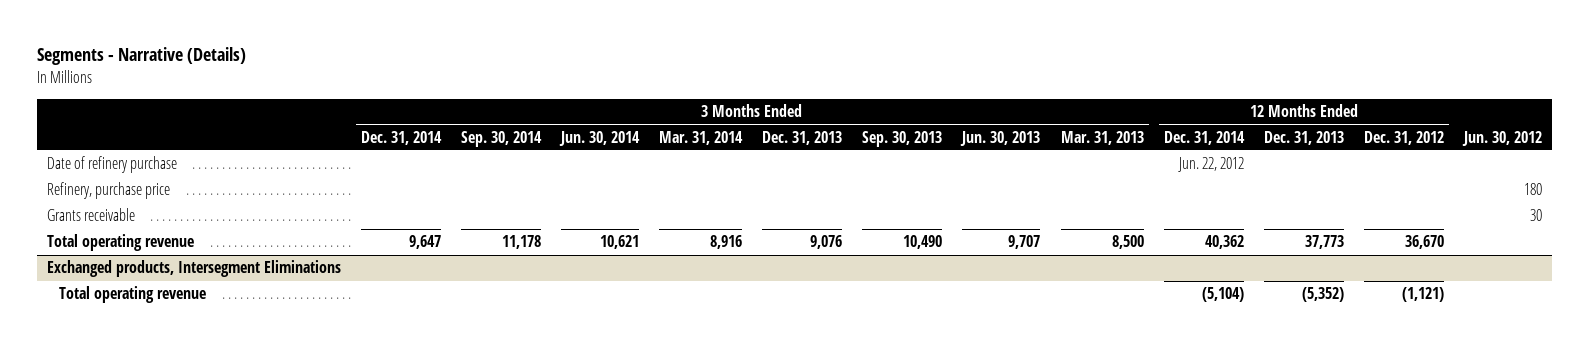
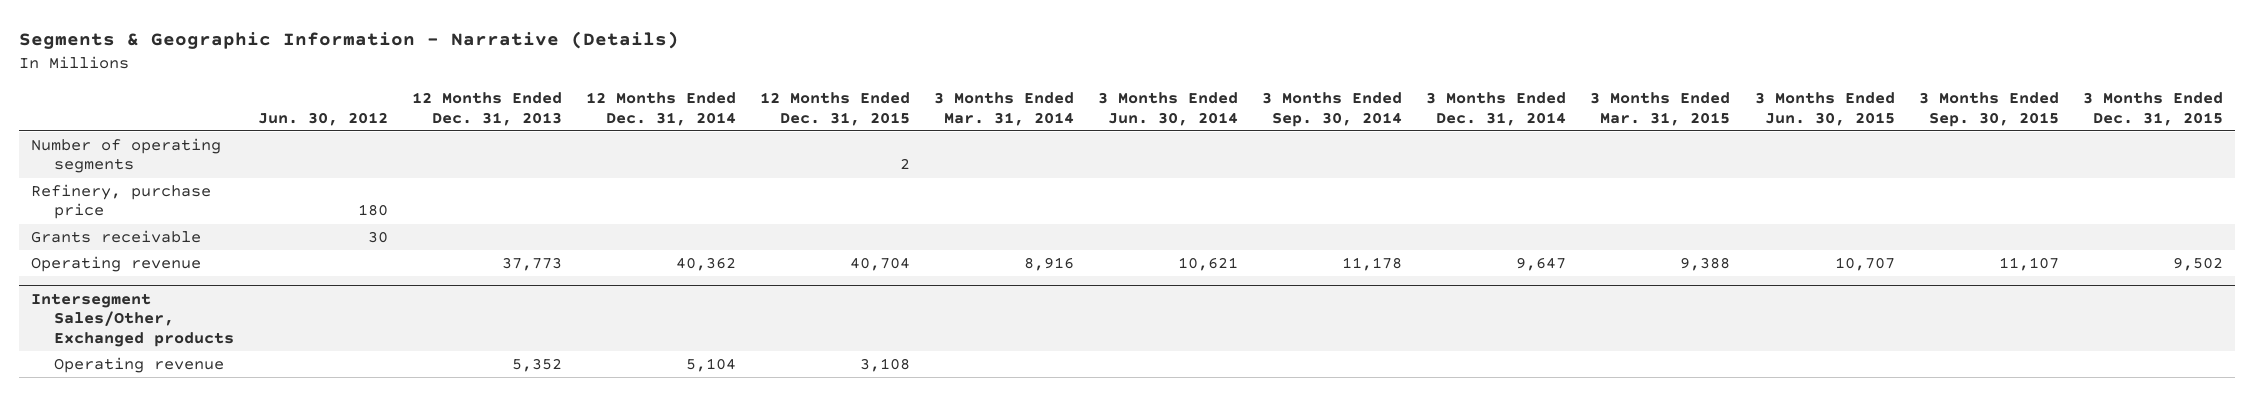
- Segments - Narrative (Details)
+ Segments & Geographic Information - Narrative (Details)
- | 3 Months Ended Dec. 31, 2014 | 3 Months Ended Sep. 30, 2014 | 3 Months Ended Jun. 30, 2014 | 3 Months Ended Mar. 31, 2014 | 3 Months Ended Dec. 31, 2013 | 3 Months Ended Sep. 30, 2013 | 3 Months Ended Jun. 30, 2013 | 3 Months Ended Mar. 31, 2013 | 12 Months Ended Dec. 31, 2014 | 12 Months Ended Dec. 31, 2013 | 12 Months Ended Dec. 31, 2012 | Jun. 30, 2012
+ | Jun. 30, 2012 | 12 Months Ended Dec. 31, 2013 | 12 Months Ended Dec. 31, 2014 | 12 Months Ended Dec. 31, 2015 | 3 Months Ended Mar. 31, 2014 | 3 Months Ended Jun. 30, 2014 | 3 Months Ended Sep. 30, 2014 | 3 Months Ended Dec. 31, 2014 | 3 Months Ended Mar. 31, 2015 | 3 Months Ended Jun. 30, 2015 | 3 Months Ended Sep. 30, 2015 | 3 Months Ended Dec. 31, 2015
- Date of refinery purchase | | | | | | | | | Jun. 22, 2012 | | |
+ Number of operating segments | | | | 2 | | | | | | | |
- Total operating revenue | 9,647 | 11,178 | 10,621 | 8,916 | 9,076 | 10,490 | 9,707 | 8,500 | 40,362 | 37,773 | 36,670 |
- Exchanged products, Intersegment Eliminations
- Total operating revenue | | | | | | | | | (5,104) | (5,352) | (1,121) |
+ Operating revenue | | 37,773 | 40,362 | 40,704 | 8,916 | 10,621 | 11,178 | 9,647 | 9,388 | 10,707 | 11,107 | 9,502
+ Intersegment Sales/Other, Exchanged products
+ Operating revenue | | 5,352 | 5,104 | 3,108 | | | | | | | |

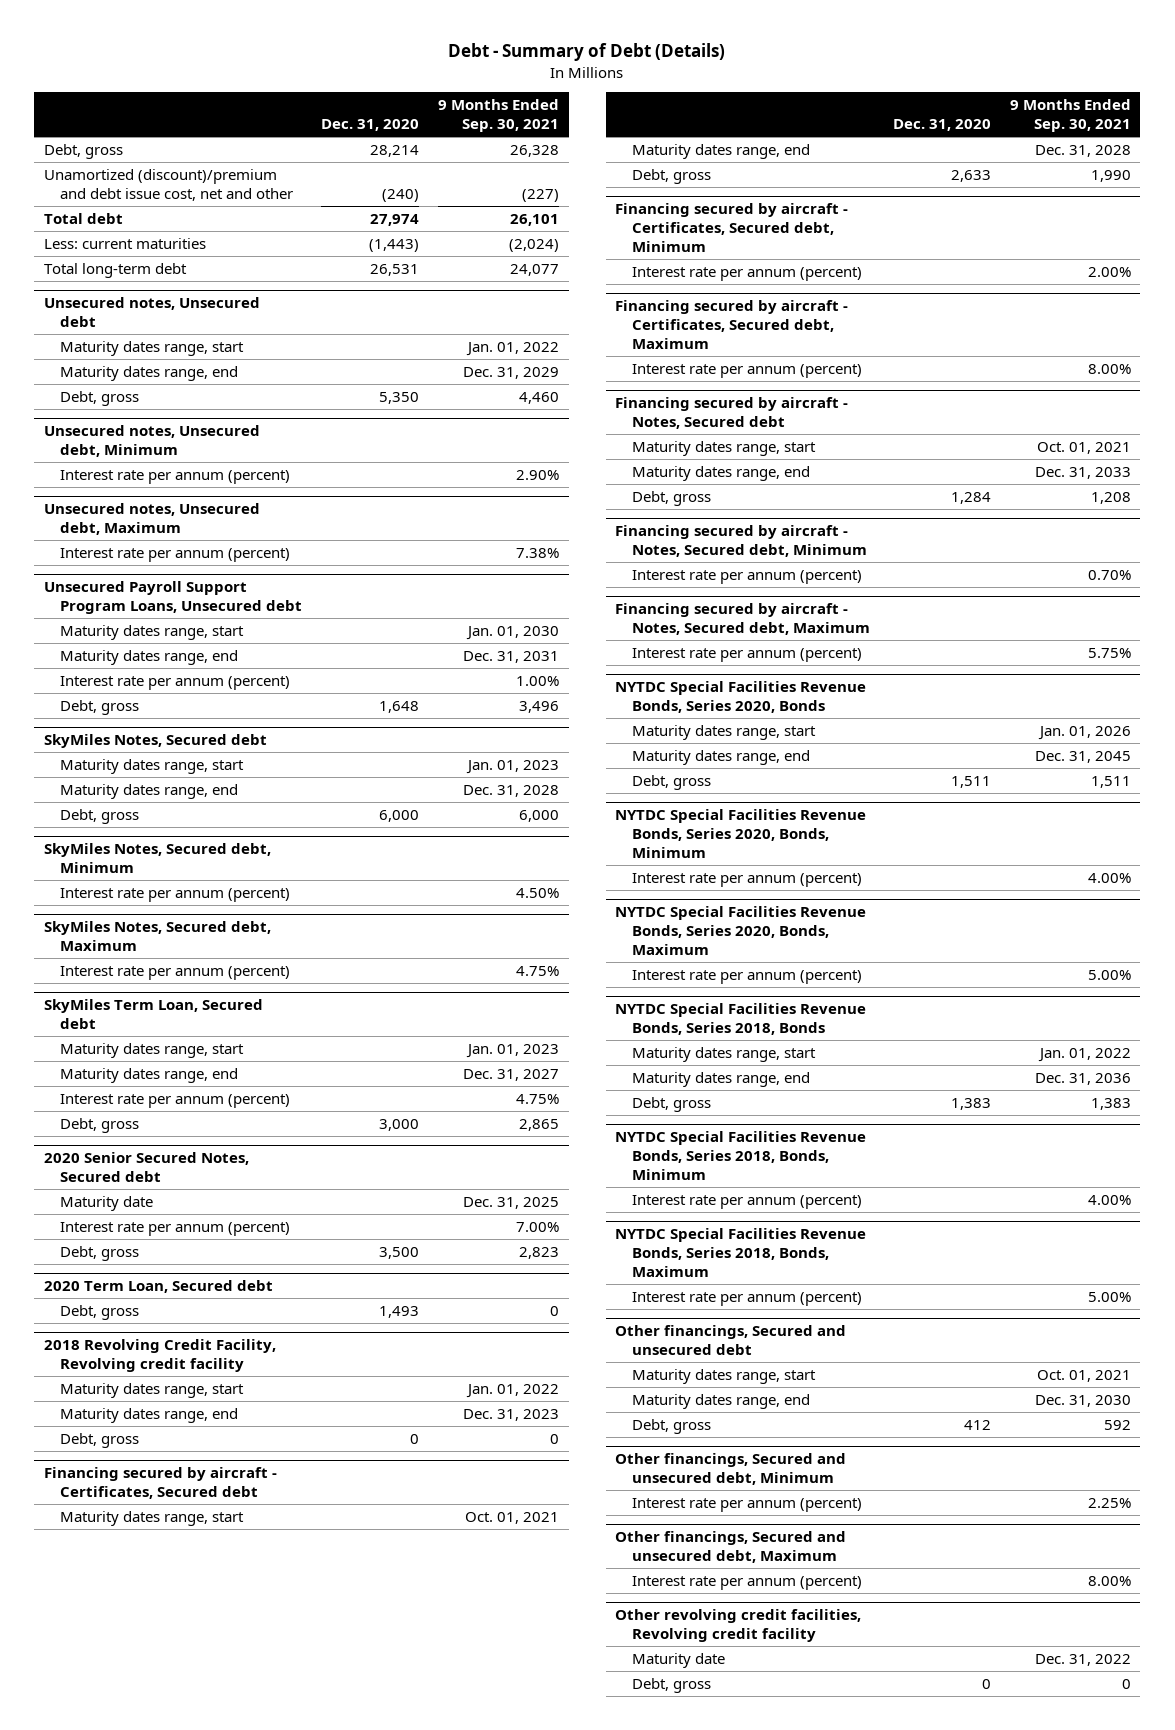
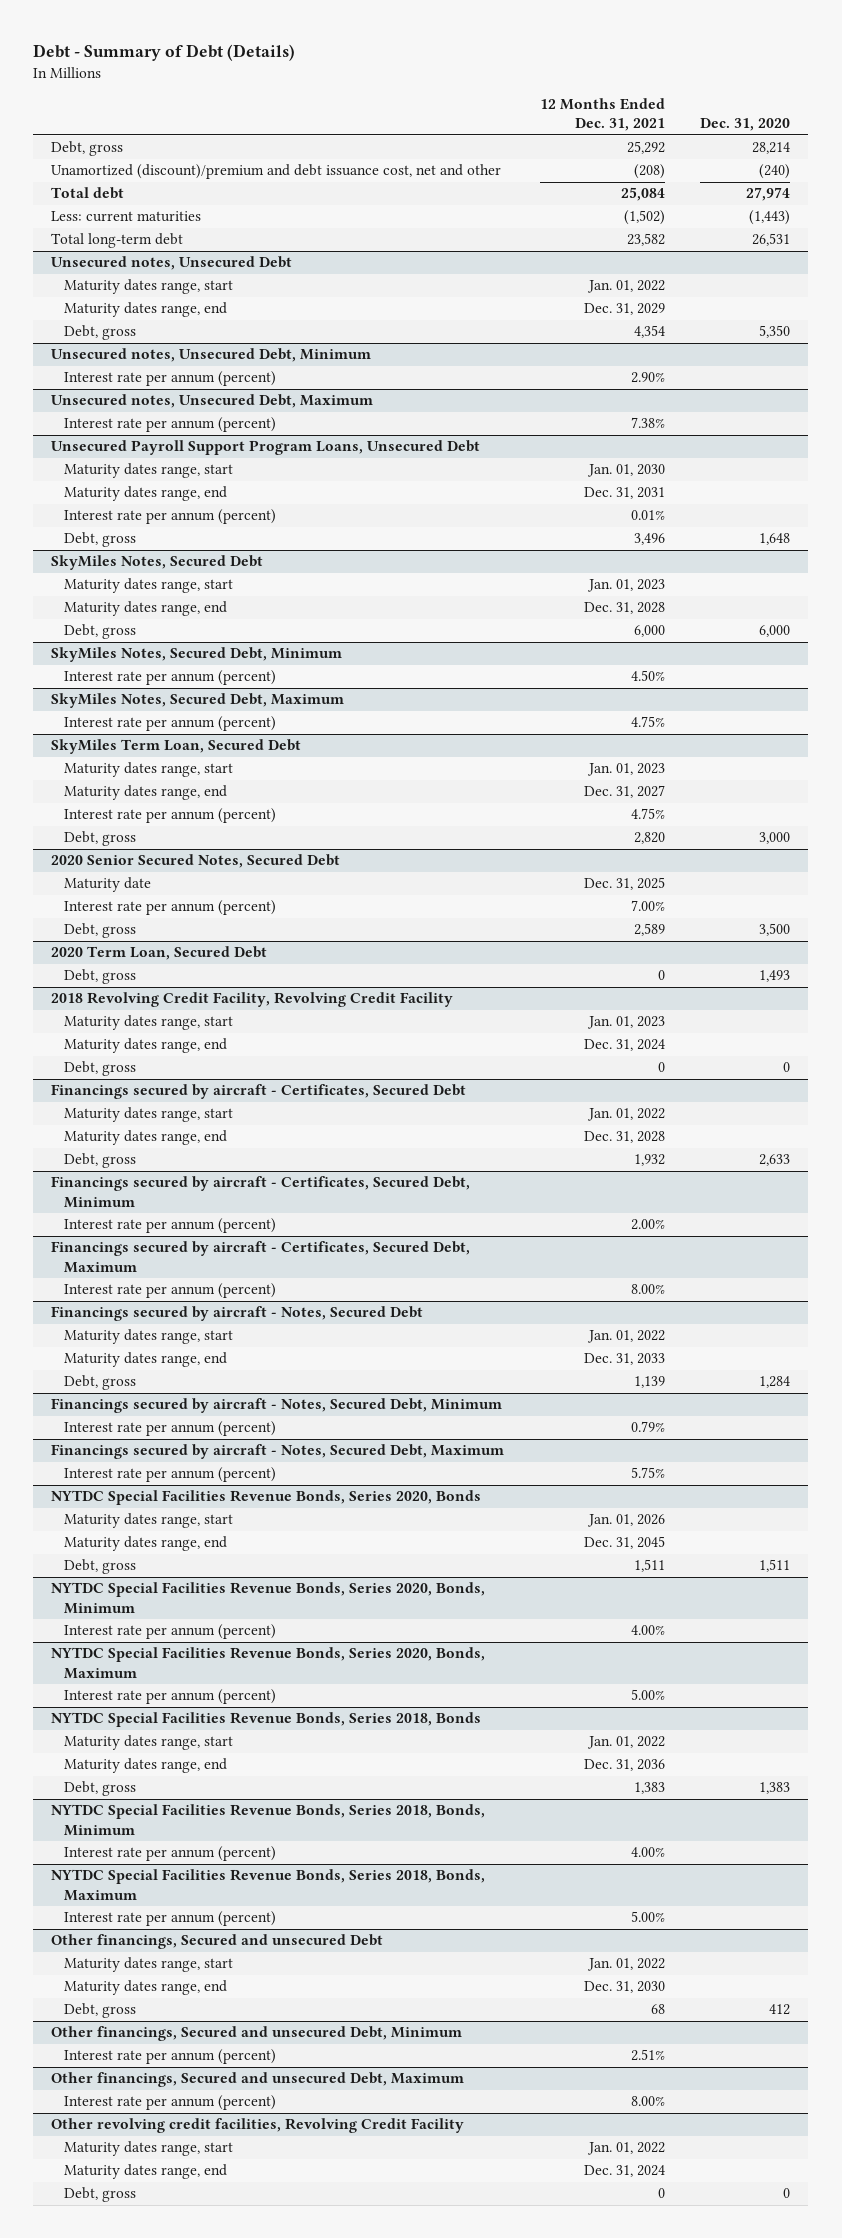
- | Dec. 31, 2020 | 9 Months Ended Sep. 30, 2021
+ | 12 Months Ended Dec. 31, 2021 | Dec. 31, 2020
- Unamortized (discount)/premium and debt issue cost, net and other | (240) | (227)
+ Unamortized (discount)/premium and debt issuance cost, net and other | (208) | (240)
- Unsecured notes, Unsecured debt
+ Unsecured notes, Unsecured Debt
- Unsecured notes, Unsecured debt, Minimum
+ Unsecured notes, Unsecured Debt, Minimum
- Unsecured notes, Unsecured debt, Maximum
+ Unsecured notes, Unsecured Debt, Maximum
- Unsecured Payroll Support Program Loans, Unsecured debt
+ Unsecured Payroll Support Program Loans, Unsecured Debt
- SkyMiles Notes, Secured debt
+ SkyMiles Notes, Secured Debt
- SkyMiles Notes, Secured debt, Minimum
+ SkyMiles Notes, Secured Debt, Minimum
- SkyMiles Notes, Secured debt, Maximum
+ SkyMiles Notes, Secured Debt, Maximum
- SkyMiles Term Loan, Secured debt
+ SkyMiles Term Loan, Secured Debt
- 2020 Senior Secured Notes, Secured debt
+ 2020 Senior Secured Notes, Secured Debt
- 2020 Term Loan, Secured debt
+ 2020 Term Loan, Secured Debt
- 2018 Revolving Credit Facility, Revolving credit facility
+ 2018 Revolving Credit Facility, Revolving Credit Facility
- Financing secured by aircraft - Certificates, Secured debt
+ Financings secured by aircraft - Certificates, Secured Debt
- Financing secured by aircraft - Certificates, Secured debt, Minimum
+ Financings secured by aircraft - Certificates, Secured Debt, Minimum
- Financing secured by aircraft - Certificates, Secured debt, Maximum
+ Financings secured by aircraft - Certificates, Secured Debt, Maximum
- Financing secured by aircraft - Notes, Secured debt
+ Financings secured by aircraft - Notes, Secured Debt
- Financing secured by aircraft - Notes, Secured debt, Minimum
+ Financings secured by aircraft - Notes, Secured Debt, Minimum
- Financing secured by aircraft - Notes, Secured debt, Maximum
+ Financings secured by aircraft - Notes, Secured Debt, Maximum
- Other financings, Secured and unsecured debt
+ Other financings, Secured and unsecured Debt
- Other financings, Secured and unsecured debt, Minimum
+ Other financings, Secured and unsecured Debt, Minimum
- Other financings, Secured and unsecured debt, Maximum
+ Other financings, Secured and unsecured Debt, Maximum
- Other revolving credit facilities, Revolving credit facility
- Maturity date | | Dec. 31, 2022
+ Other revolving credit facilities, Revolving Credit Facility
+ Maturity dates range, start | Jan. 01, 2022 |
+ Maturity dates range, end | Dec. 31, 2024 |

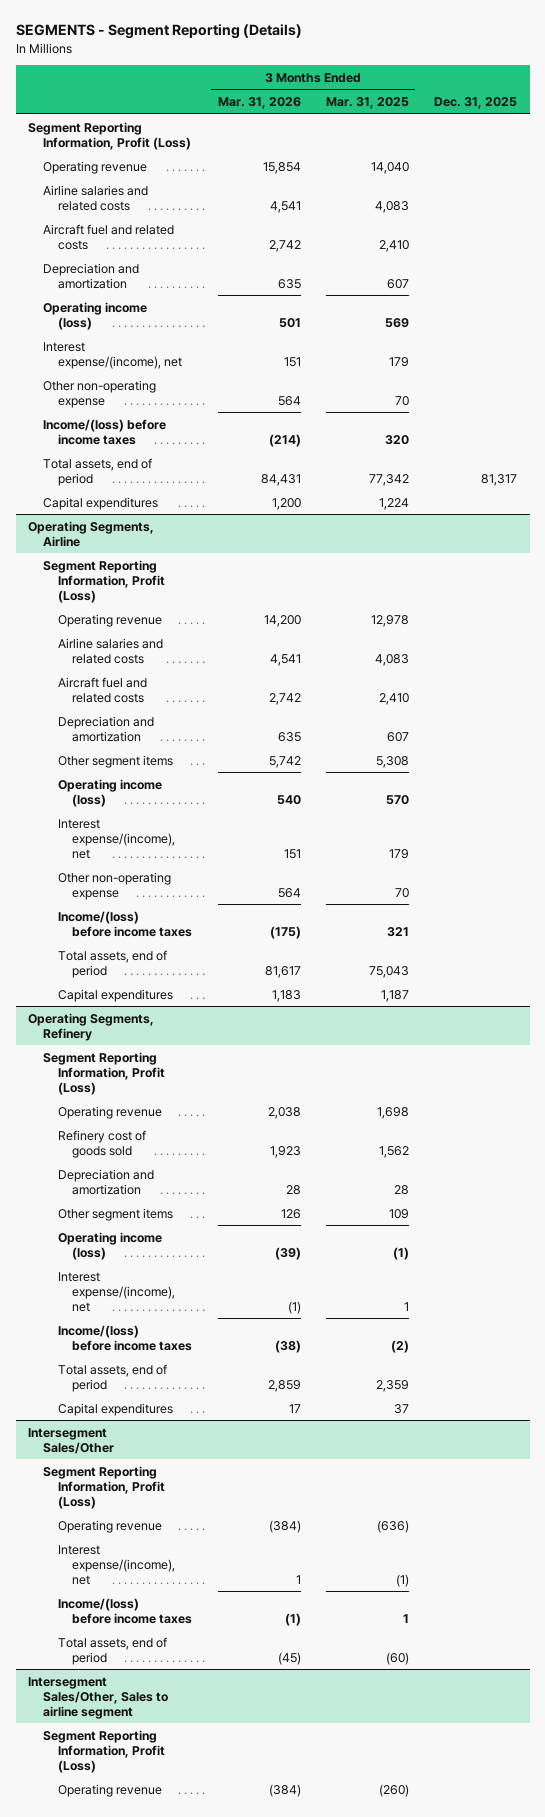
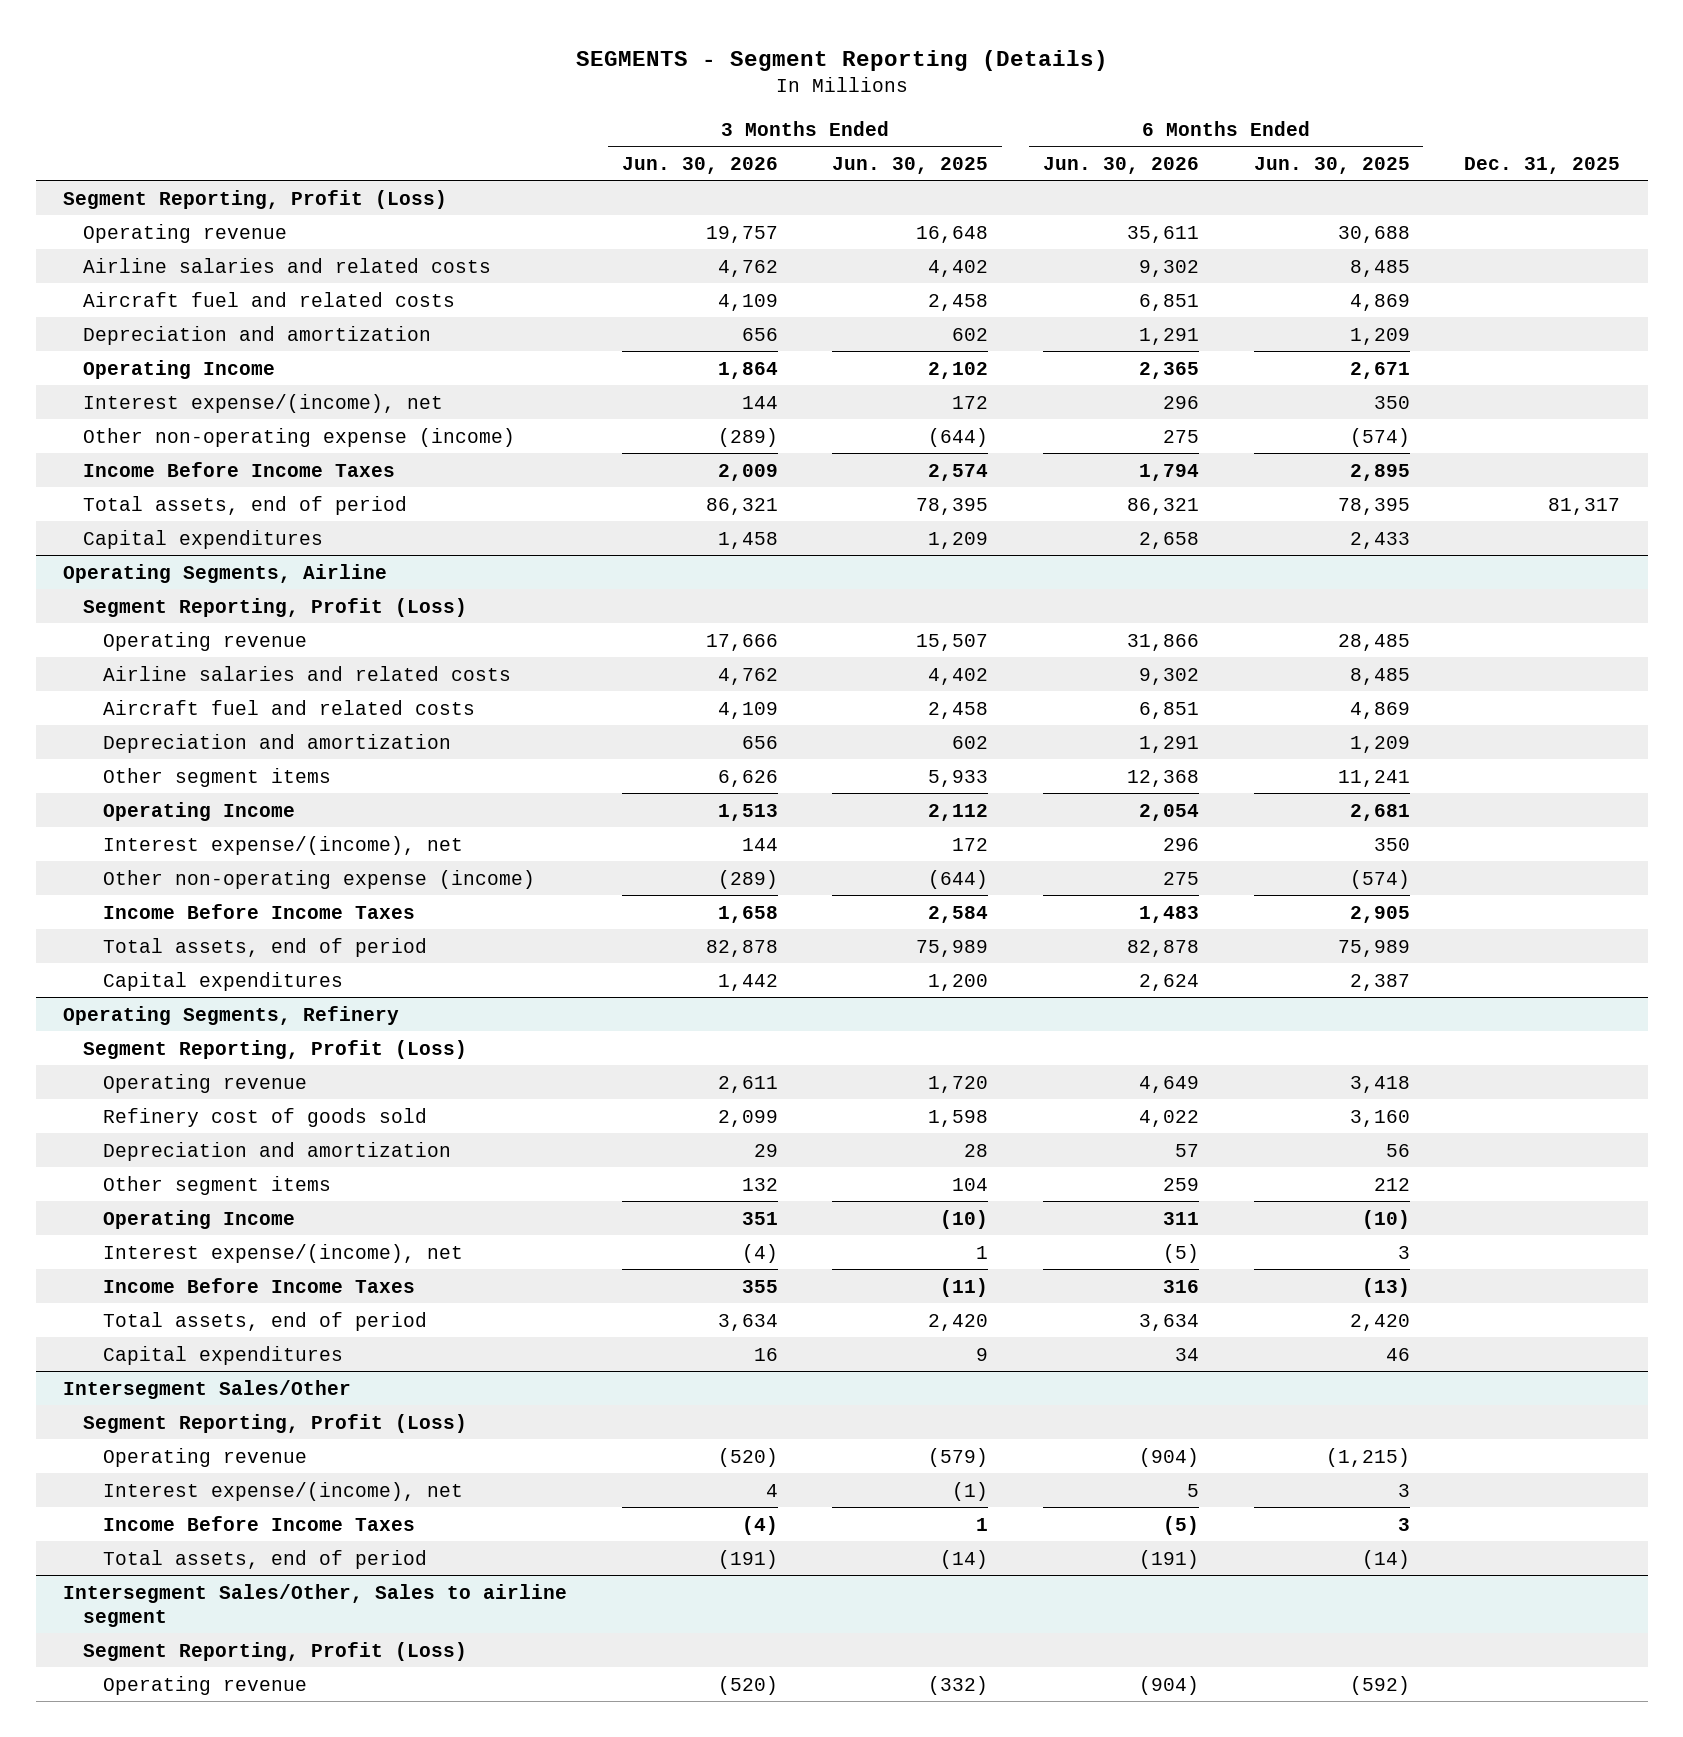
- | 3 Months Ended Mar. 31, 2026 | 3 Months Ended Mar. 31, 2025 | Dec. 31, 2025
+ | 3 Months Ended Jun. 30, 2026 | 3 Months Ended Jun. 30, 2025 | 6 Months Ended Jun. 30, 2026 | 6 Months Ended Jun. 30, 2025 | Dec. 31, 2025
- Segment Reporting Information, Profit (Loss)
+ Segment Reporting, Profit (Loss)
- Operating income (loss) | 501 | 569 |
+ Operating Income | 1,864 | 2,102 | 2,365 | 2,671 |
- Other non-operating expense | 564 | 70 |
- Income/(loss) before income taxes | (214) | 320 |
+ Other non-operating expense (income) | (289) | (644) | 275 | (574) |
+ Income Before Income Taxes | 2,009 | 2,574 | 1,794 | 2,895 |
@ Operating Segments, Airline
- Segment Reporting Information, Profit (Loss)
+ Segment Reporting, Profit (Loss)
- Operating income (loss) | 540 | 570 |
+ Operating Income | 1,513 | 2,112 | 2,054 | 2,681 |
- Other non-operating expense | 564 | 70 |
- Income/(loss) before income taxes | (175) | 321 |
+ Other non-operating expense (income) | (289) | (644) | 275 | (574) |
+ Income Before Income Taxes | 1,658 | 2,584 | 1,483 | 2,905 |
@ Operating Segments, Refinery
- Segment Reporting Information, Profit (Loss)
+ Segment Reporting, Profit (Loss)
- Operating income (loss) | (39) | (1) |
+ Operating Income | 351 | (10) | 311 | (10) |
- Income/(loss) before income taxes | (38) | (2) |
+ Income Before Income Taxes | 355 | (11) | 316 | (13) |
@ Intersegment Sales/Other
- Segment Reporting Information, Profit (Loss)
+ Segment Reporting, Profit (Loss)
- Income/(loss) before income taxes | (1) | 1 |
+ Income Before Income Taxes | (4) | 1 | (5) | 3 |
@ Intersegment Sales/Other, Sales to airline segment
- Segment Reporting Information, Profit (Loss)
+ Segment Reporting, Profit (Loss)

